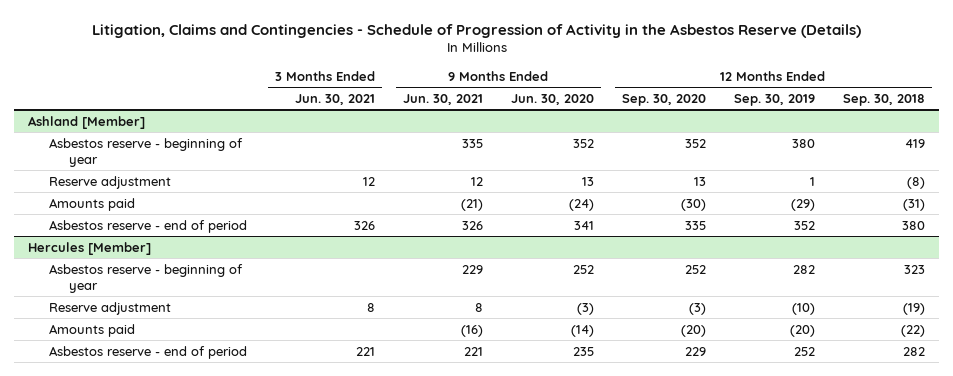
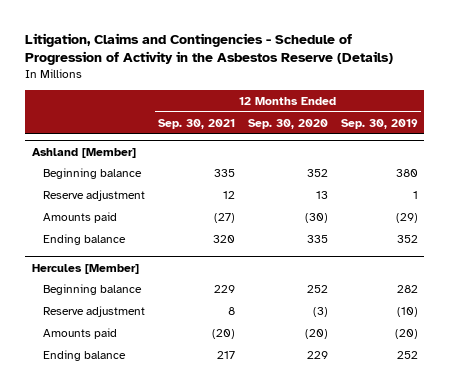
- | 3 Months Ended Jun. 30, 2021 | 9 Months Ended Jun. 30, 2021 | 9 Months Ended Jun. 30, 2020 | 12 Months Ended Sep. 30, 2020 | 12 Months Ended Sep. 30, 2019 | 12 Months Ended Sep. 30, 2018
+ | 12 Months Ended Sep. 30, 2021 | 12 Months Ended Sep. 30, 2020 | 12 Months Ended Sep. 30, 2019
@ Ashland [Member]
- Asbestos reserve - beginning of year | | 335 | 352 | 352 | 380 | 419
+ Beginning balance | 335 | 352 | 380
- Asbestos reserve - end of period | 326 | 326 | 341 | 335 | 352 | 380
+ Ending balance | 320 | 335 | 352
@ Hercules [Member]
- Asbestos reserve - beginning of year | | 229 | 252 | 252 | 282 | 323
+ Beginning balance | 229 | 252 | 282
- Asbestos reserve - end of period | 221 | 221 | 235 | 229 | 252 | 282
+ Ending balance | 217 | 229 | 252

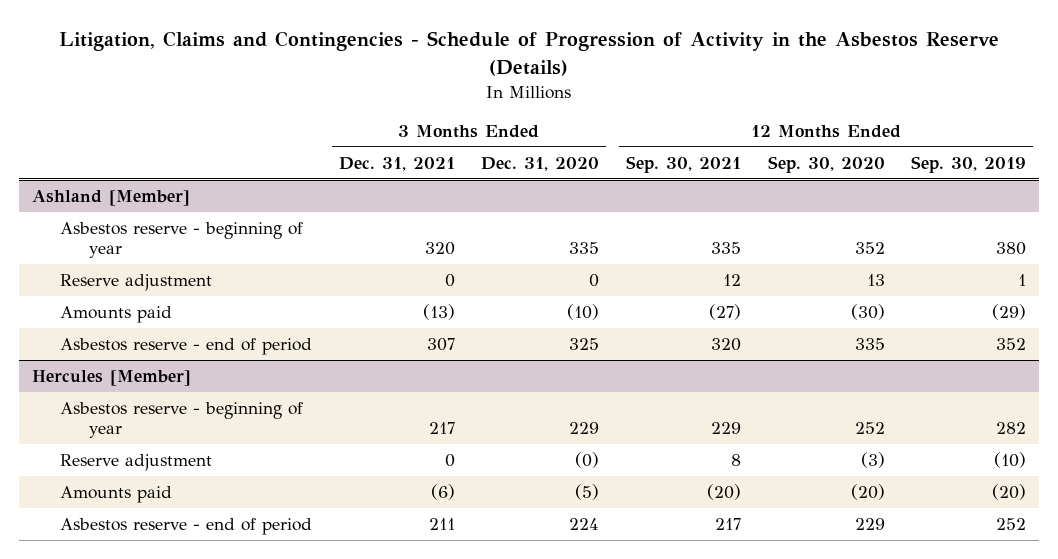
- | 12 Months Ended Sep. 30, 2021 | 12 Months Ended Sep. 30, 2020 | 12 Months Ended Sep. 30, 2019
+ | 3 Months Ended Dec. 31, 2021 | 3 Months Ended Dec. 31, 2020 | 12 Months Ended Sep. 30, 2021 | 12 Months Ended Sep. 30, 2020 | 12 Months Ended Sep. 30, 2019
@ Ashland [Member]
- Beginning balance | 335 | 352 | 380
+ Asbestos reserve - beginning of year | 320 | 335 | 335 | 352 | 380
- Ending balance | 320 | 335 | 352
+ Asbestos reserve - end of period | 307 | 325 | 320 | 335 | 352
@ Hercules [Member]
- Beginning balance | 229 | 252 | 282
+ Asbestos reserve - beginning of year | 217 | 229 | 229 | 252 | 282
- Ending balance | 217 | 229 | 252
+ Asbestos reserve - end of period | 211 | 224 | 217 | 229 | 252

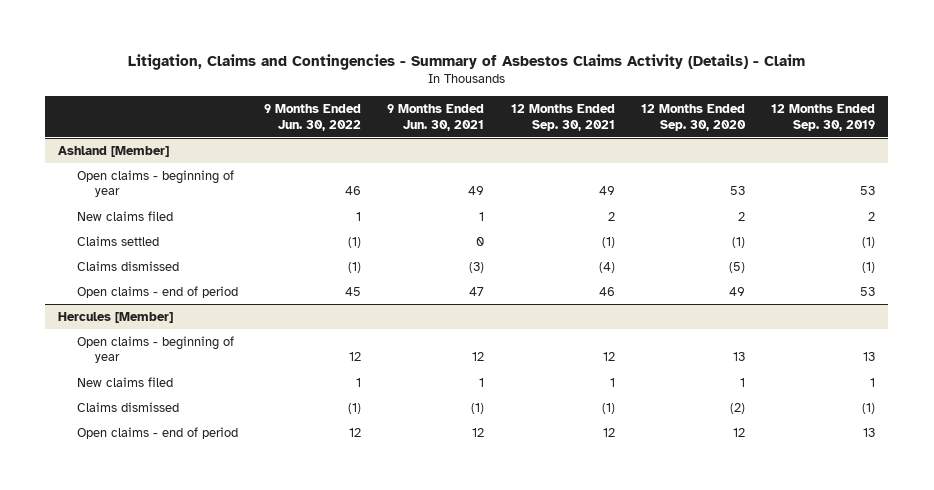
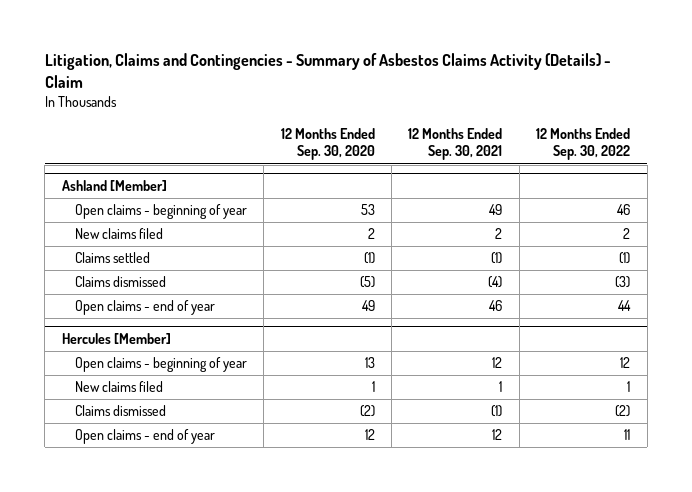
- | 9 Months Ended Jun. 30, 2022 | 9 Months Ended Jun. 30, 2021 | 12 Months Ended Sep. 30, 2021 | 12 Months Ended Sep. 30, 2020 | 12 Months Ended Sep. 30, 2019
+ | 12 Months Ended Sep. 30, 2020 | 12 Months Ended Sep. 30, 2021 | 12 Months Ended Sep. 30, 2022
@ Ashland [Member]
- Open claims - end of period | 45 | 47 | 46 | 49 | 53
+ Open claims - end of year | 49 | 46 | 44
@ Hercules [Member]
- Open claims - end of period | 12 | 12 | 12 | 12 | 13
+ Open claims - end of year | 12 | 12 | 11

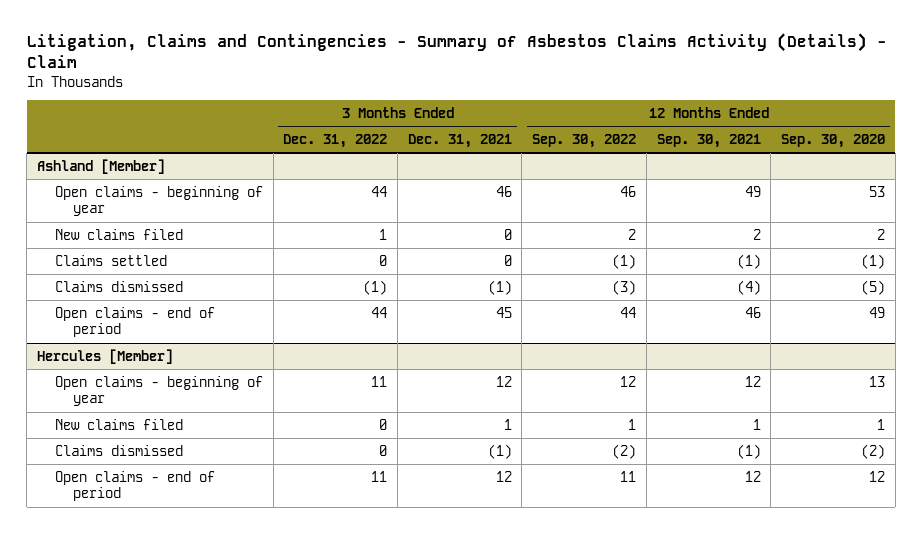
- | 12 Months Ended Sep. 30, 2020 | 12 Months Ended Sep. 30, 2021 | 12 Months Ended Sep. 30, 2022
+ | 3 Months Ended Dec. 31, 2022 | 3 Months Ended Dec. 31, 2021 | 12 Months Ended Sep. 30, 2022 | 12 Months Ended Sep. 30, 2021 | 12 Months Ended Sep. 30, 2020
@ Ashland [Member]
- Open claims - end of year | 49 | 46 | 44
+ Open claims - end of period | 44 | 45 | 44 | 46 | 49
@ Hercules [Member]
- Open claims - end of year | 12 | 12 | 11
+ Open claims - end of period | 11 | 12 | 11 | 12 | 12

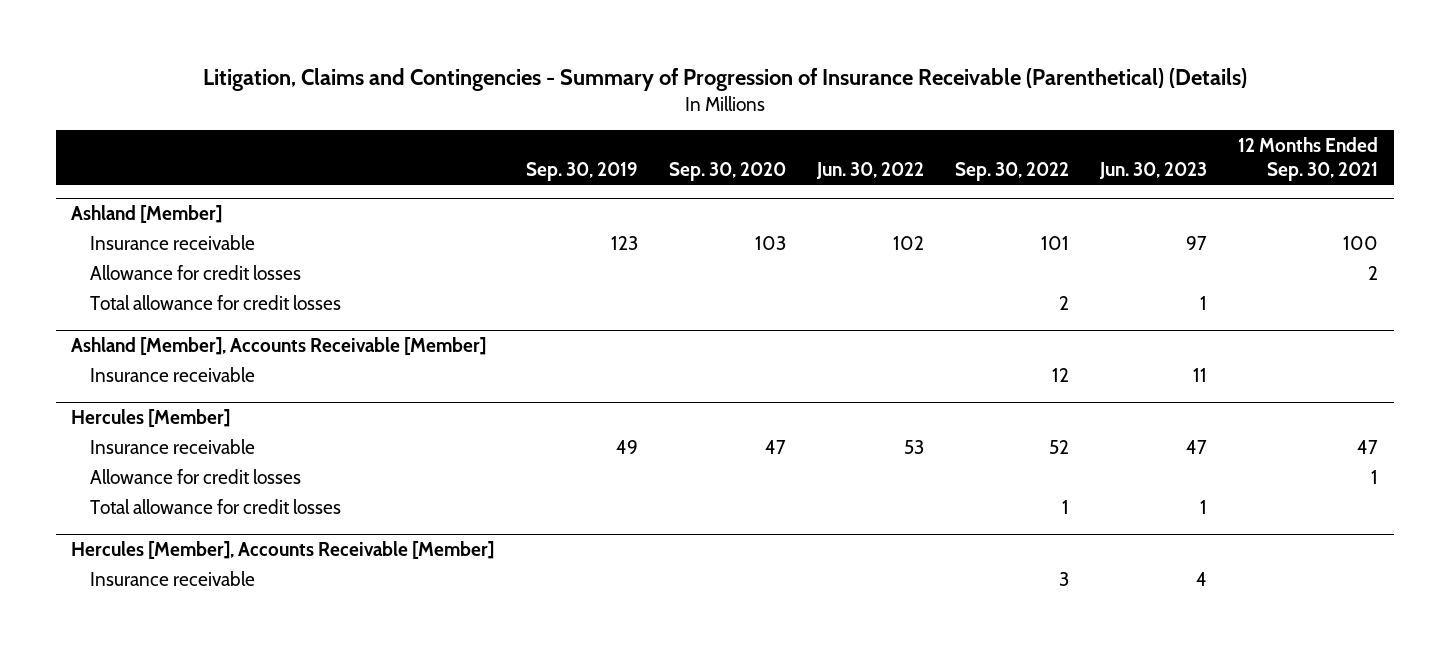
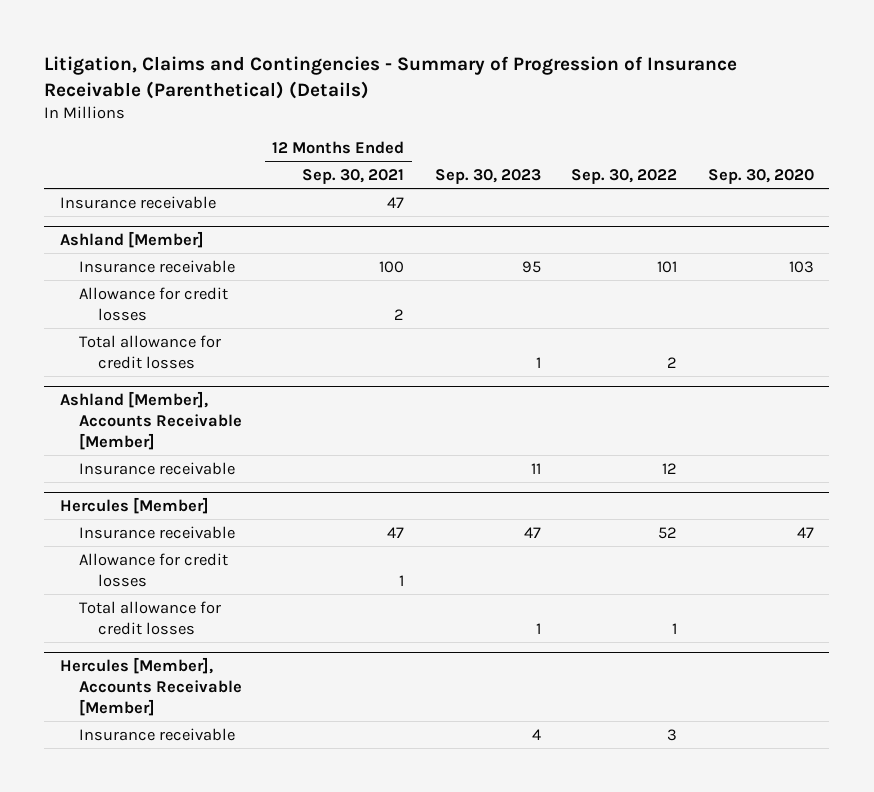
- | Sep. 30, 2019 | Sep. 30, 2020 | Jun. 30, 2022 | Sep. 30, 2022 | Jun. 30, 2023 | 12 Months Ended Sep. 30, 2021
+ | 12 Months Ended Sep. 30, 2021 | Sep. 30, 2023 | Sep. 30, 2022 | Sep. 30, 2020
+ Insurance receivable | 47 | | |

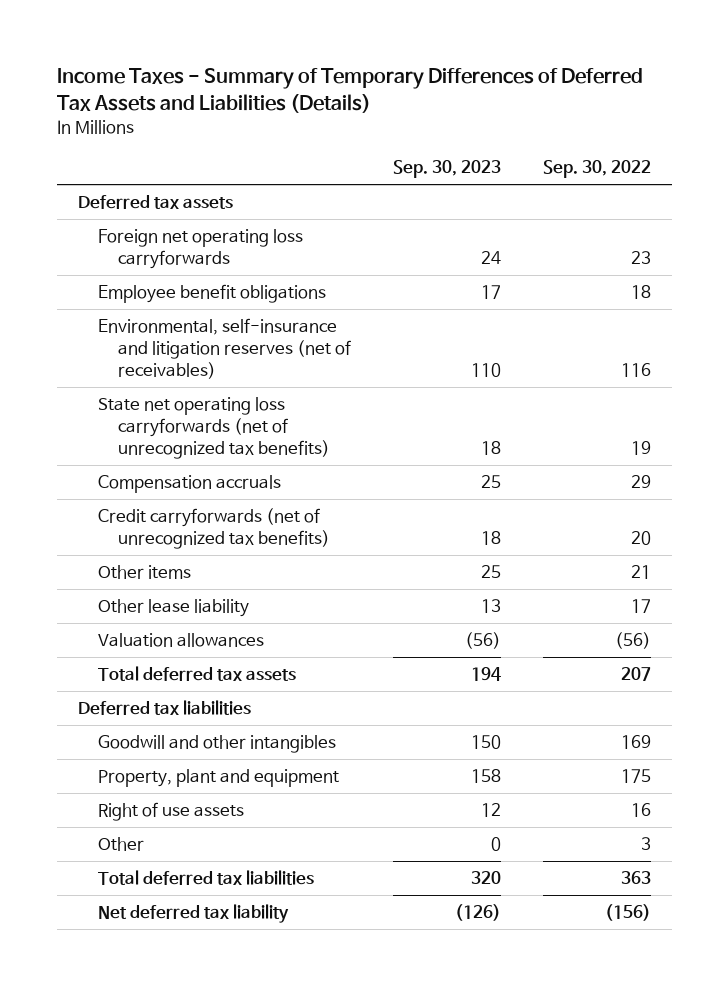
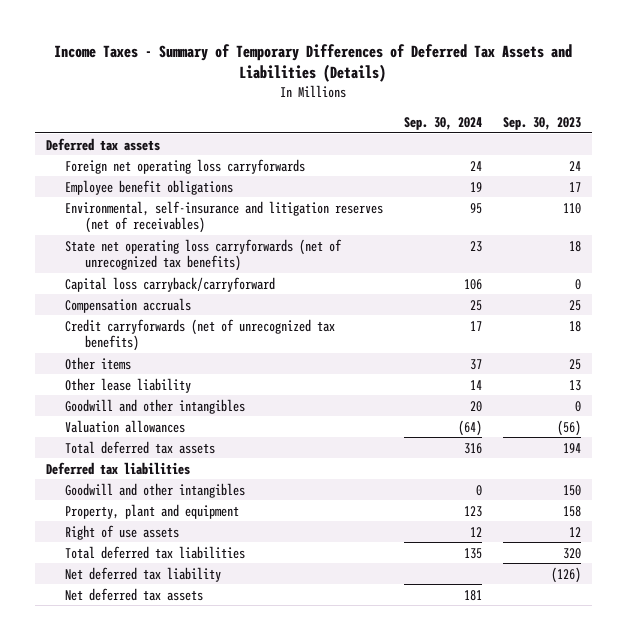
- | Sep. 30, 2023 | Sep. 30, 2022
+ | Sep. 30, 2024 | Sep. 30, 2023
+ Capital loss carryback/carryforward | 106 | 0
+ Goodwill and other intangibles | 20 | 0
- Other | 0 | 3
+ Net deferred tax assets | 181 |

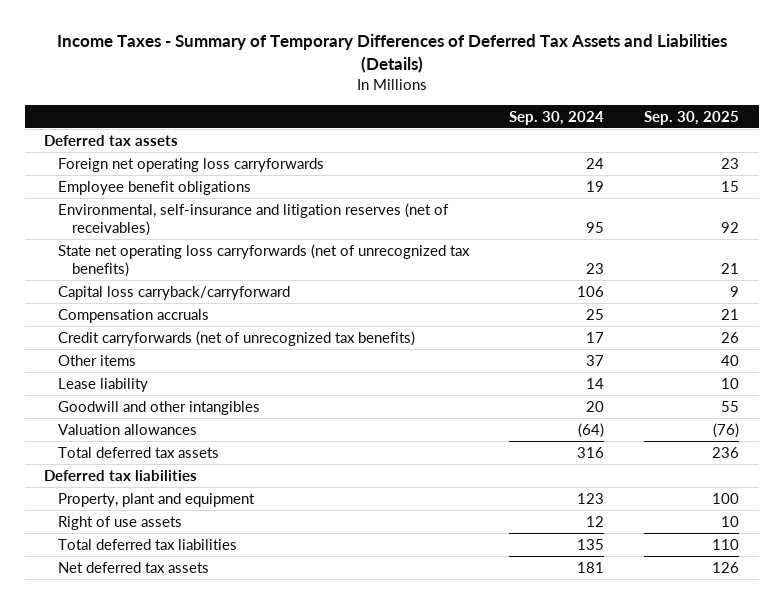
- | Sep. 30, 2024 | Sep. 30, 2023
+ | Sep. 30, 2024 | Sep. 30, 2025
- Other lease liability | 14 | 13
+ Lease liability | 14 | 10
- Goodwill and other intangibles | 0 | 150
- Net deferred tax liability | | (126)

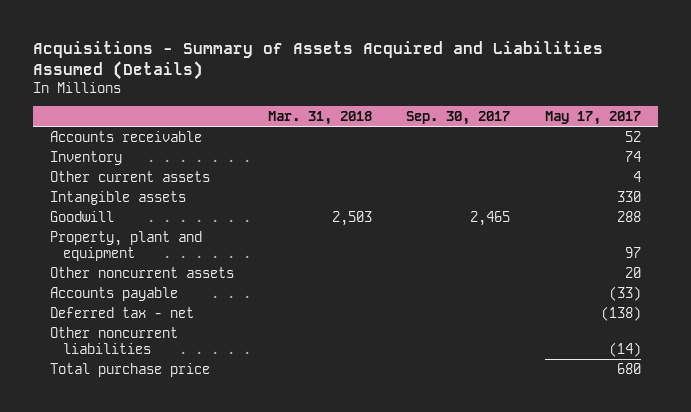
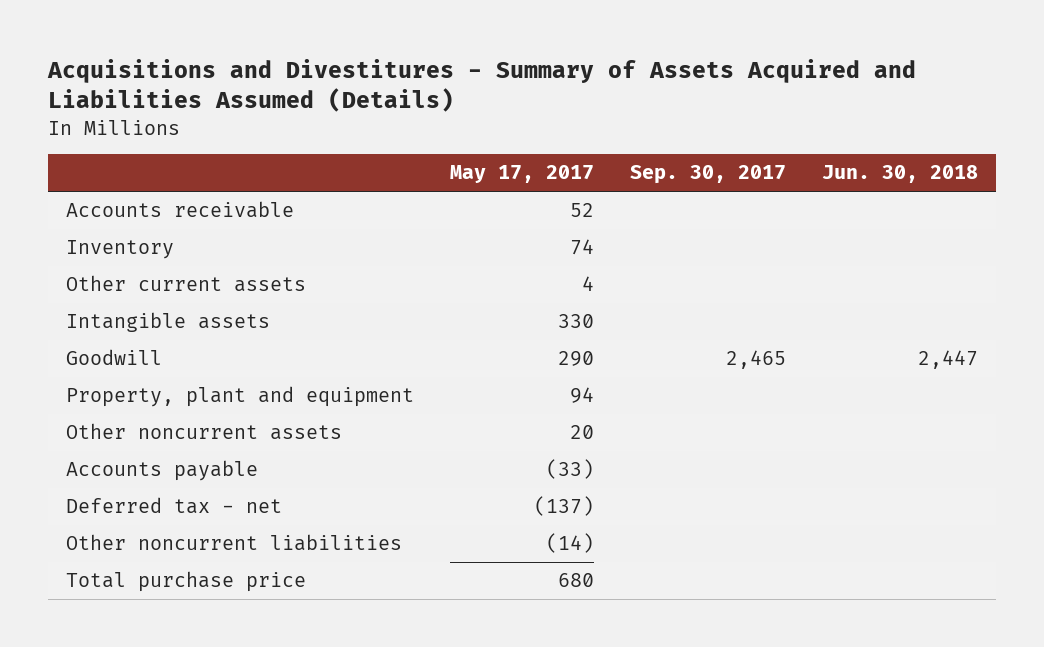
- Acquisitions - Summary of Assets Acquired and Liabilities Assumed (Details)
+ Acquisitions and Divestitures - Summary of Assets Acquired and Liabilities Assumed (Details)
- | Mar. 31, 2018 | Sep. 30, 2017 | May 17, 2017
+ | May 17, 2017 | Sep. 30, 2017 | Jun. 30, 2018
- Goodwill | 2,503 | 2,465 | 288
- Property, plant and equipment | | | 97
+ Goodwill | 290 | 2,465 | 2,447
+ Property, plant and equipment | 94 | |
- Deferred tax - net | | | (138)
+ Deferred tax - net | (137) | |

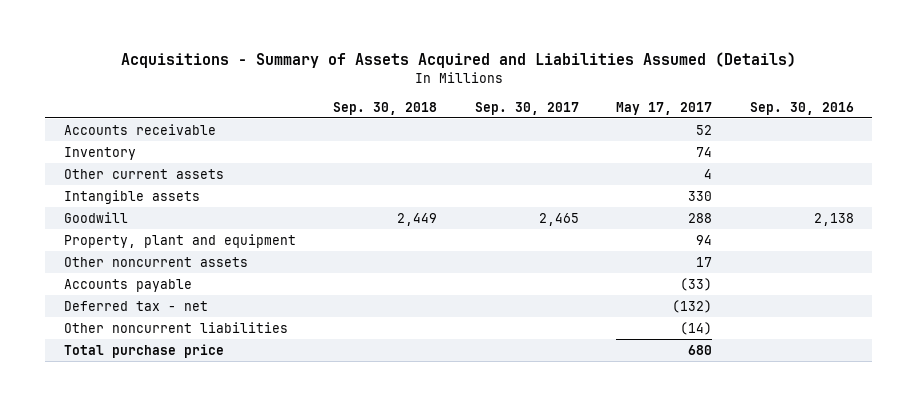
- Acquisitions and Divestitures - Summary of Assets Acquired and Liabilities Assumed (Details)
+ Acquisitions - Summary of Assets Acquired and Liabilities Assumed (Details)
- | May 17, 2017 | Sep. 30, 2017 | Jun. 30, 2018
+ | Sep. 30, 2018 | Sep. 30, 2017 | May 17, 2017 | Sep. 30, 2016
- Goodwill | 290 | 2,465 | 2,447
+ Goodwill | 2,449 | 2,465 | 288 | 2,138
- Other noncurrent assets | 20 | |
+ Other noncurrent assets | | | 17 |
- Deferred tax - net | (137) | |
+ Deferred tax - net | | | (132) |

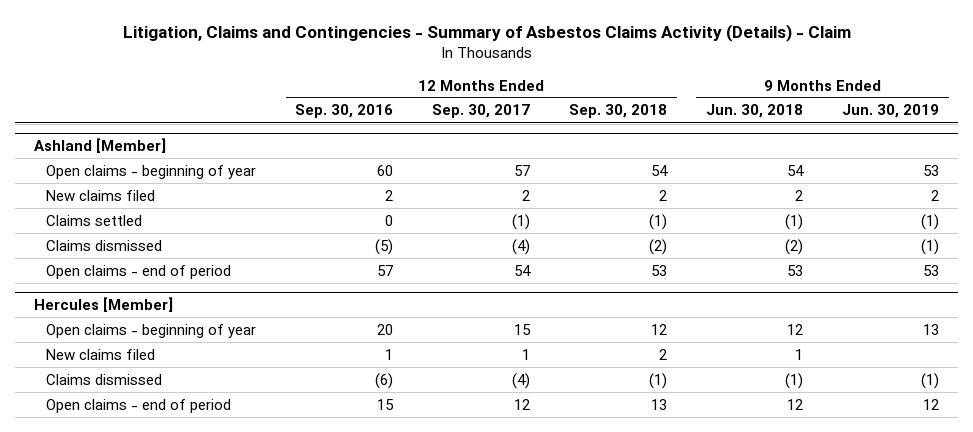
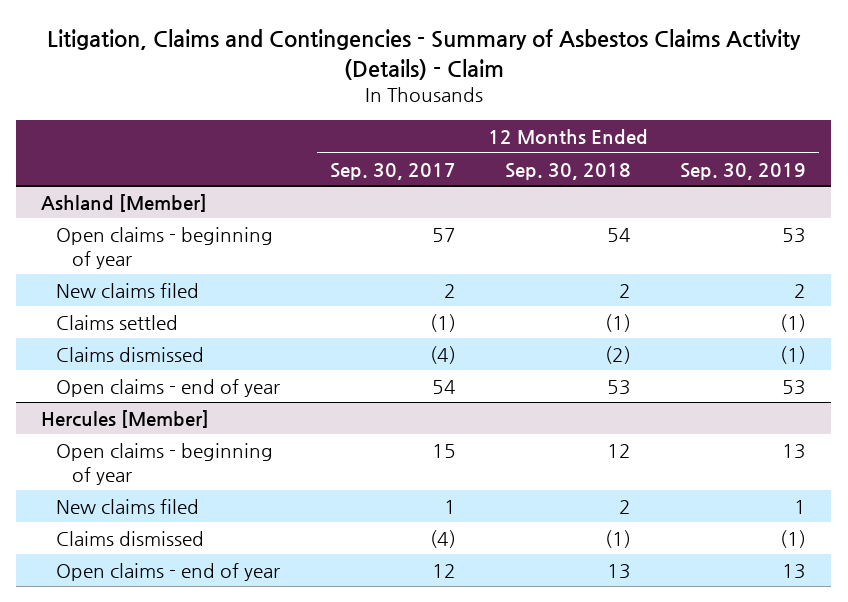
- | 12 Months Ended Sep. 30, 2016 | 12 Months Ended Sep. 30, 2017 | 12 Months Ended Sep. 30, 2018 | 9 Months Ended Jun. 30, 2018 | 9 Months Ended Jun. 30, 2019
+ | 12 Months Ended Sep. 30, 2017 | 12 Months Ended Sep. 30, 2018 | 12 Months Ended Sep. 30, 2019
@ Ashland [Member]
- Open claims - end of period | 57 | 54 | 53 | 53 | 53
+ Open claims - end of year | 54 | 53 | 53
@ Hercules [Member]
- Open claims - end of period | 15 | 12 | 13 | 12 | 12
+ Open claims - end of year | 12 | 13 | 13

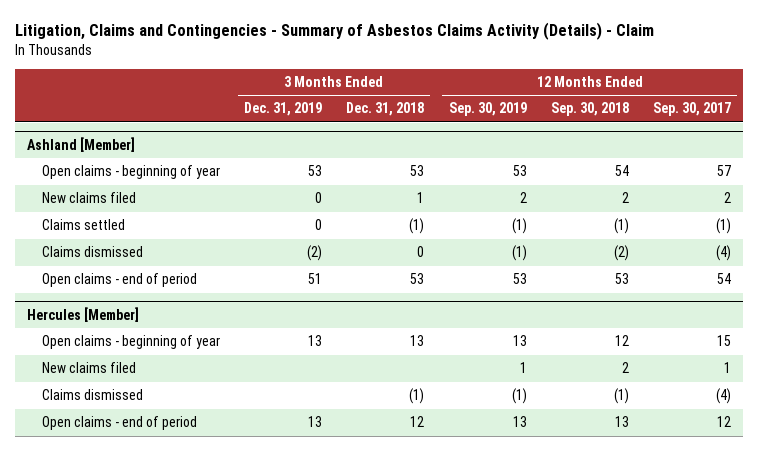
- | 12 Months Ended Sep. 30, 2017 | 12 Months Ended Sep. 30, 2018 | 12 Months Ended Sep. 30, 2019
+ | 3 Months Ended Dec. 31, 2019 | 3 Months Ended Dec. 31, 2018 | 12 Months Ended Sep. 30, 2019 | 12 Months Ended Sep. 30, 2018 | 12 Months Ended Sep. 30, 2017
@ Ashland [Member]
- Open claims - end of year | 54 | 53 | 53
+ Open claims - end of period | 51 | 53 | 53 | 53 | 54
@ Hercules [Member]
- Open claims - end of year | 12 | 13 | 13
+ Open claims - end of period | 13 | 12 | 13 | 13 | 12

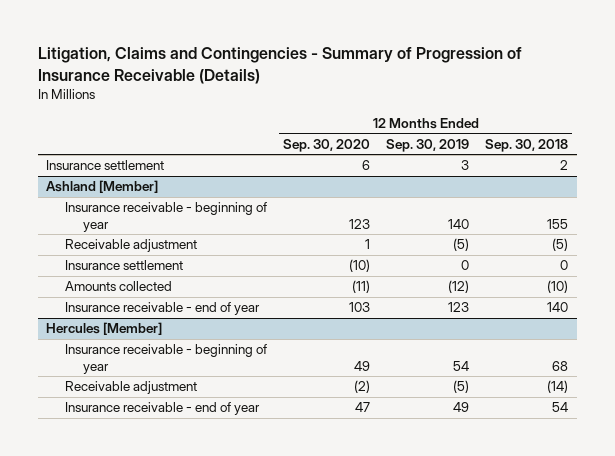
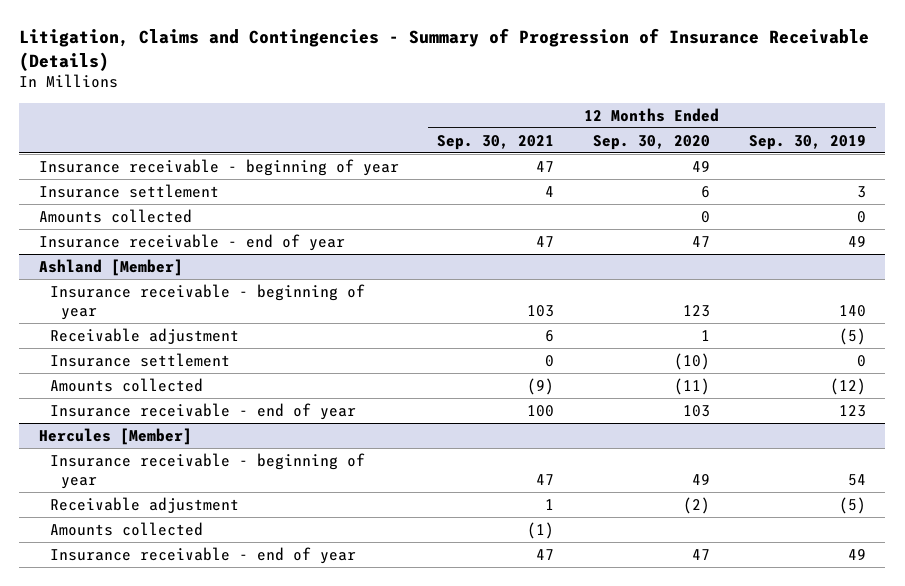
- | 12 Months Ended Sep. 30, 2020 | 12 Months Ended Sep. 30, 2019 | 12 Months Ended Sep. 30, 2018
+ | 12 Months Ended Sep. 30, 2021 | 12 Months Ended Sep. 30, 2020 | 12 Months Ended Sep. 30, 2019
+ Insurance receivable - beginning of year | 47 | 49 |
+ Amounts collected | | 0 | 0
+ Insurance receivable - end of year | 47 | 47 | 49
@ Hercules [Member]
+ Amounts collected | (1) | |

